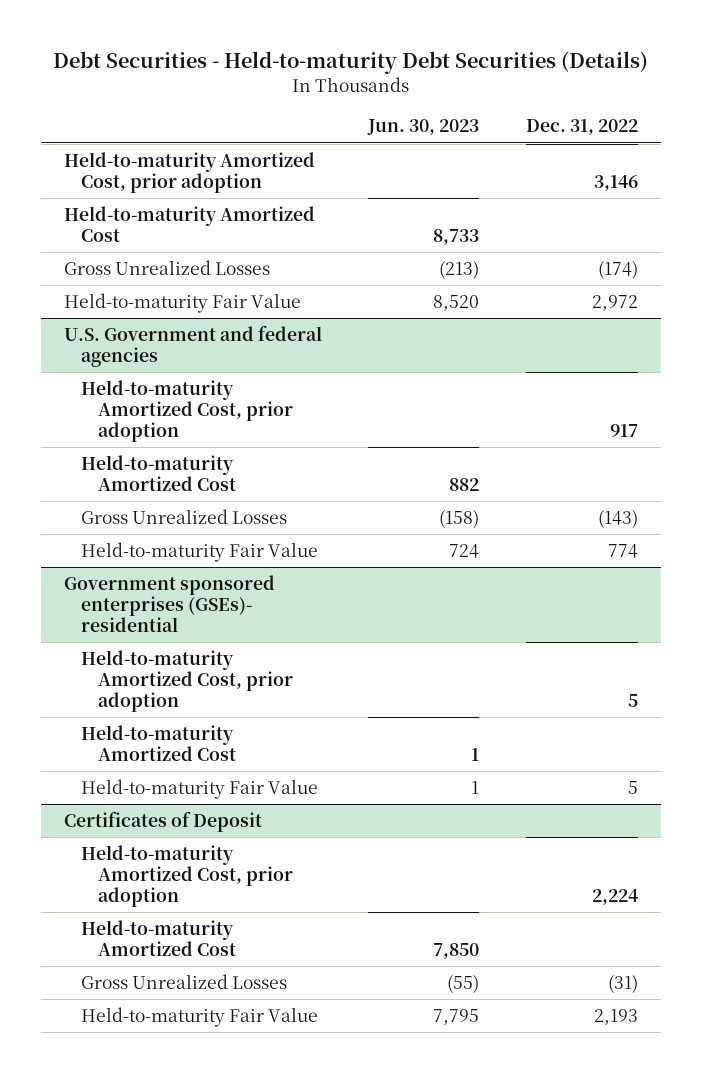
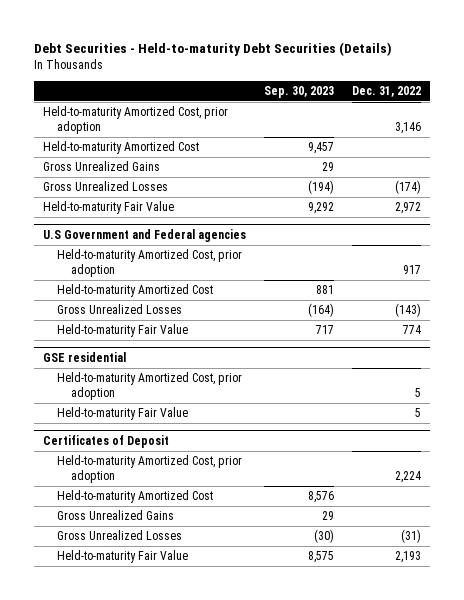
- | Jun. 30, 2023 | Dec. 31, 2022
+ | Sep. 30, 2023 | Dec. 31, 2022
+ Gross Unrealized Gains | 29 |
- U.S. Government and federal agencies
+ U.S Government and Federal agencies
- Government sponsored enterprises (GSEs)- residential
+ GSE residential
- Held-to-maturity Amortized Cost | 1 |
@ Certificates of Deposit
+ Gross Unrealized Gains | 29 |

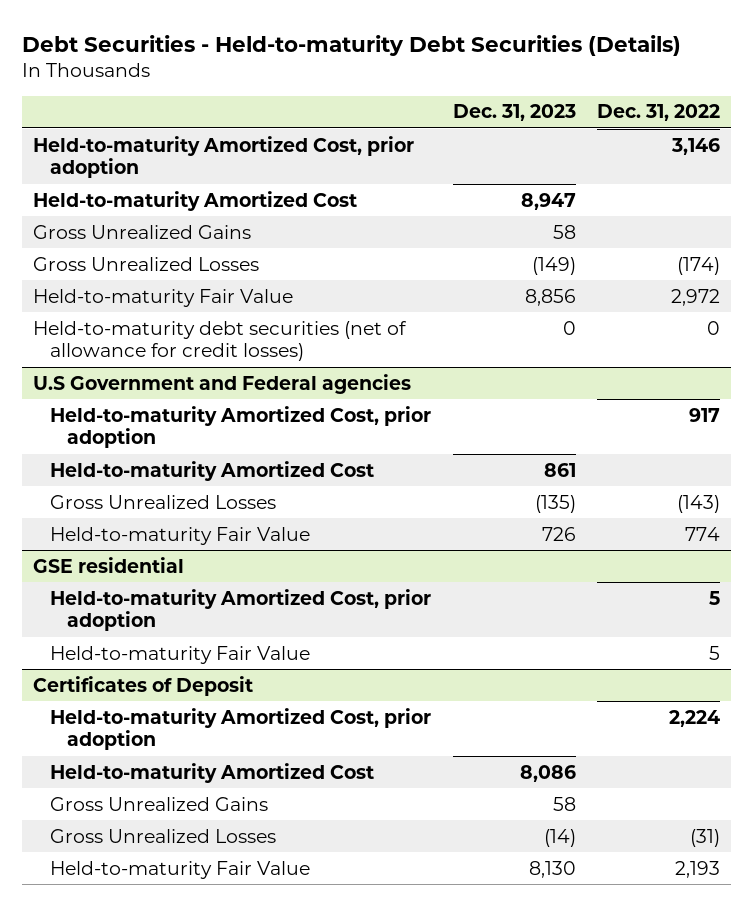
- | Sep. 30, 2023 | Dec. 31, 2022
+ | Dec. 31, 2023 | Dec. 31, 2022
+ Held-to-maturity debt securities (net of allowance for credit losses) | 0 | 0

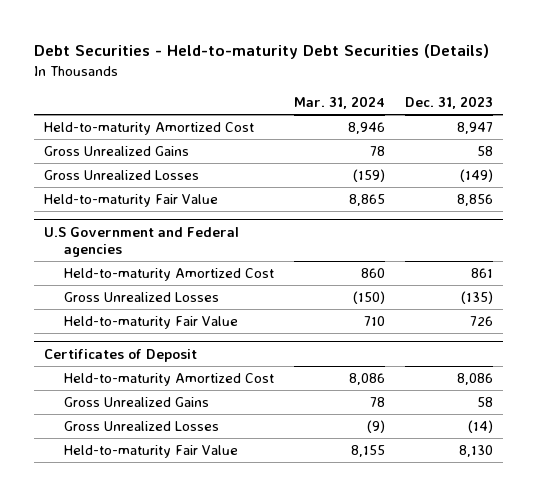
- | Dec. 31, 2023 | Dec. 31, 2022
+ | Mar. 31, 2024 | Dec. 31, 2023
- Held-to-maturity Amortized Cost, prior adoption | | 3,146
- Held-to-maturity debt securities (net of allowance for credit losses) | 0 | 0
@ U.S Government and Federal agencies
- Held-to-maturity Amortized Cost, prior adoption | | 917
- GSE residential
- Held-to-maturity Amortized Cost, prior adoption | | 5
- Held-to-maturity Fair Value | | 5
@ Certificates of Deposit
- Held-to-maturity Amortized Cost, prior adoption | | 2,224

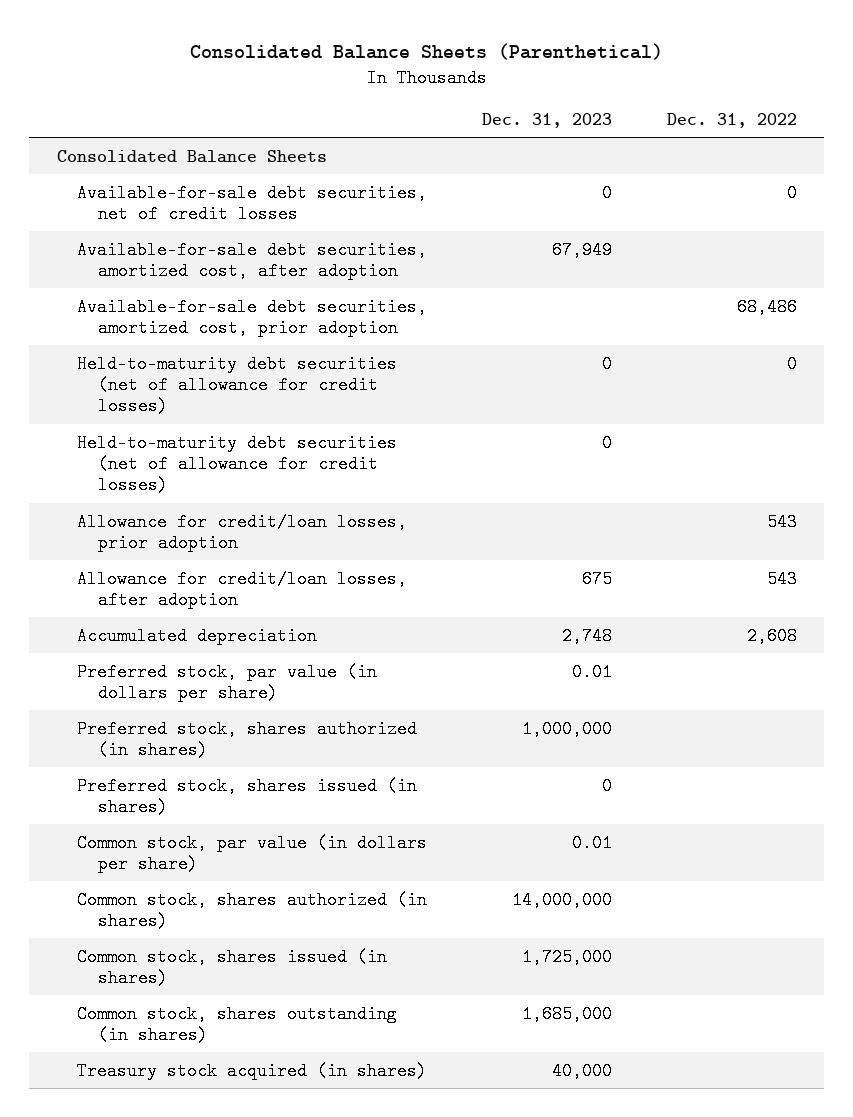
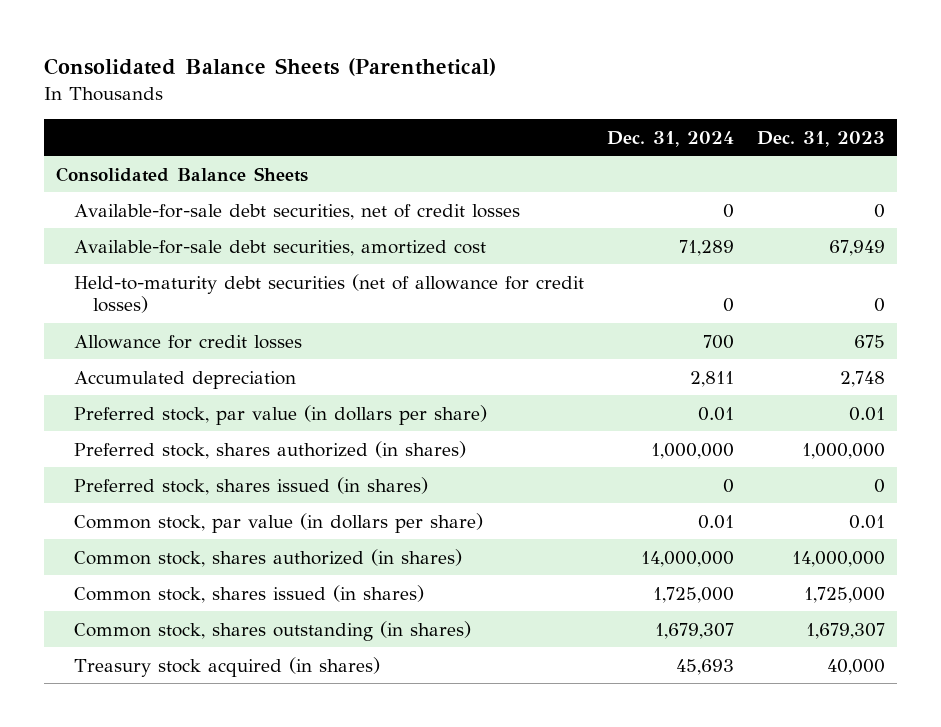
- | Dec. 31, 2023 | Dec. 31, 2022
+ | Dec. 31, 2024 | Dec. 31, 2023
- Available-for-sale debt securities, amortized cost, after adoption | 67,949 |
- Available-for-sale debt securities, amortized cost, prior adoption | | 68,486
- Held-to-maturity debt securities (net of allowance for credit losses) | 0 | 0
+ Available-for-sale debt securities, amortized cost | 71,289 | 67,949
- Allowance for credit/loan losses, prior adoption | | 543
- Allowance for credit/loan losses, after adoption | 675 | 543
+ Allowance for credit losses | 700 | 675
- Common stock, shares outstanding (in shares) | 1,685,000 |
+ Common stock, shares outstanding (in shares) | 1,679,307 | 1,679,307

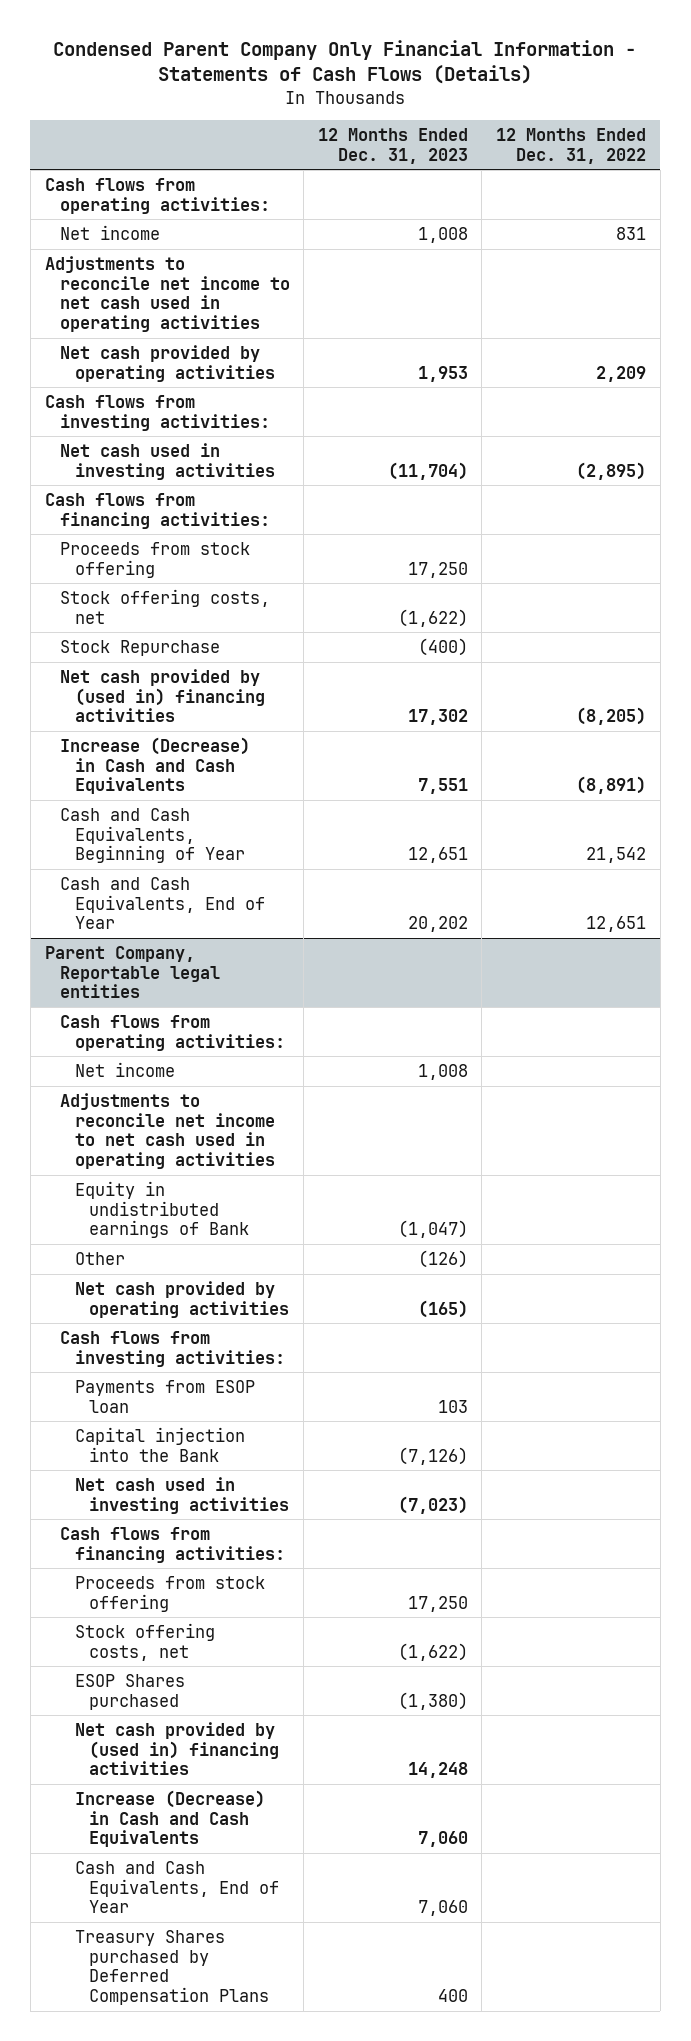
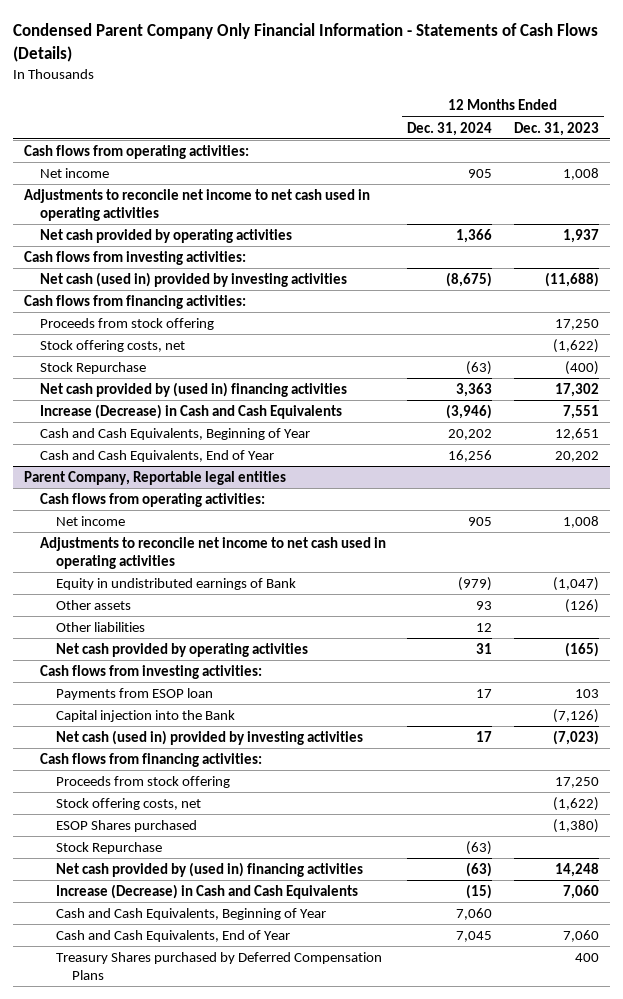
- | 12 Months Ended Dec. 31, 2023 | 12 Months Ended Dec. 31, 2022
+ | 12 Months Ended Dec. 31, 2024 | 12 Months Ended Dec. 31, 2023
- Net cash provided by operating activities | 1,953 | 2,209
+ Net cash provided by operating activities | 1,366 | 1,937
- Net cash used in investing activities | (11,704) | (2,895)
+ Net cash (used in) provided by investing activities | (8,675) | (11,688)
@ Parent Company, Reportable legal entities
- Other | (126) |
+ Other assets | 93 | (126)
+ Other liabilities | 12 |
- Net cash used in investing activities | (7,023) |
+ Net cash (used in) provided by investing activities | 17 | (7,023)
+ Stock Repurchase | (63) |
+ Cash and Cash Equivalents, Beginning of Year | 7,060 |

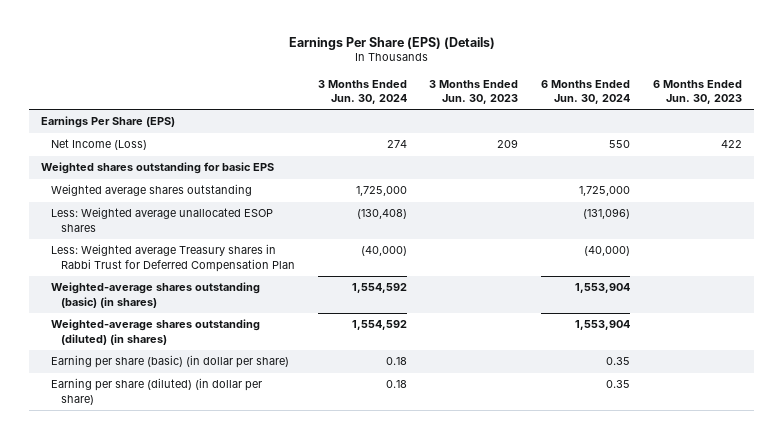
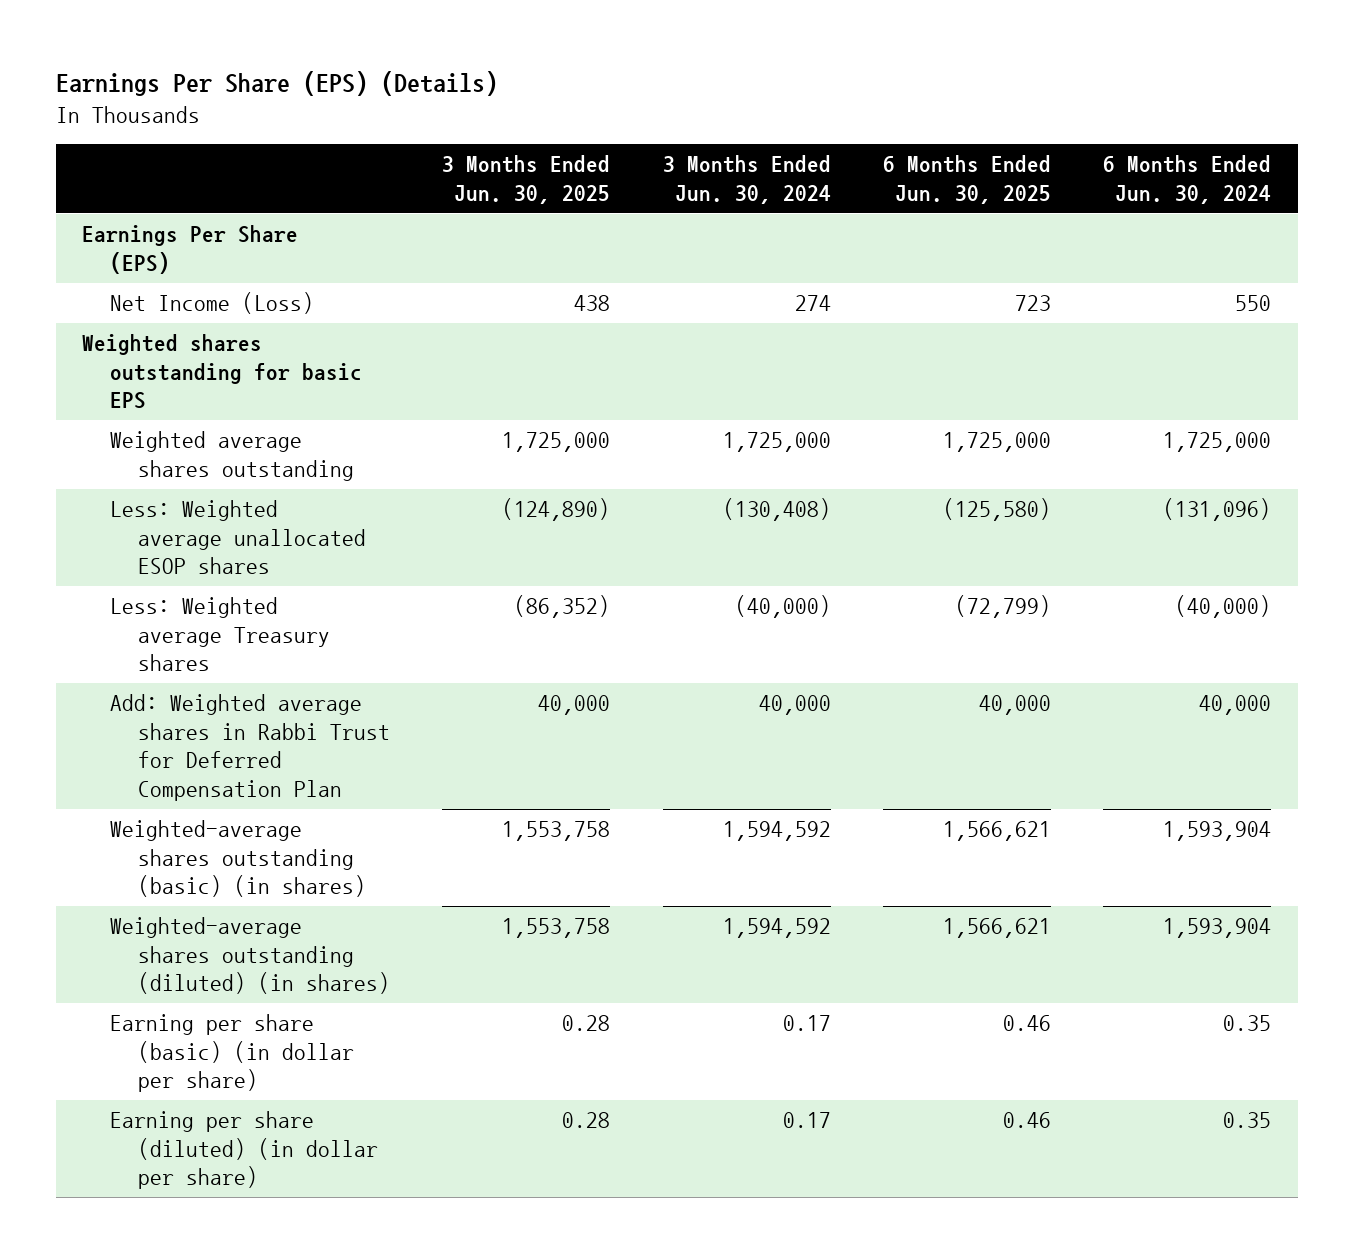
- | 3 Months Ended Jun. 30, 2024 | 3 Months Ended Jun. 30, 2023 | 6 Months Ended Jun. 30, 2024 | 6 Months Ended Jun. 30, 2023
+ | 3 Months Ended Jun. 30, 2025 | 3 Months Ended Jun. 30, 2024 | 6 Months Ended Jun. 30, 2025 | 6 Months Ended Jun. 30, 2024
- Less: Weighted average Treasury shares in Rabbi Trust for Deferred Compensation Plan | (40,000) | | (40,000) |
- Weighted-average shares outstanding (basic) (in shares) | 1,554,592 | | 1,553,904 |
- Weighted-average shares outstanding (diluted) (in shares) | 1,554,592 | | 1,553,904 |
- Earning per share (basic) (in dollar per share) | 0.18 | | 0.35 |
- Earning per share (diluted) (in dollar per share) | 0.18 | | 0.35 |
+ Less: Weighted average Treasury shares | (86,352) | (40,000) | (72,799) | (40,000)
+ Add: Weighted average shares in Rabbi Trust for Deferred Compensation Plan | 40,000 | 40,000 | 40,000 | 40,000
+ Weighted-average shares outstanding (basic) (in shares) | 1,553,758 | 1,594,592 | 1,566,621 | 1,593,904
+ Weighted-average shares outstanding (diluted) (in shares) | 1,553,758 | 1,594,592 | 1,566,621 | 1,593,904
+ Earning per share (basic) (in dollar per share) | 0.28 | 0.17 | 0.46 | 0.35
+ Earning per share (diluted) (in dollar per share) | 0.28 | 0.17 | 0.46 | 0.35

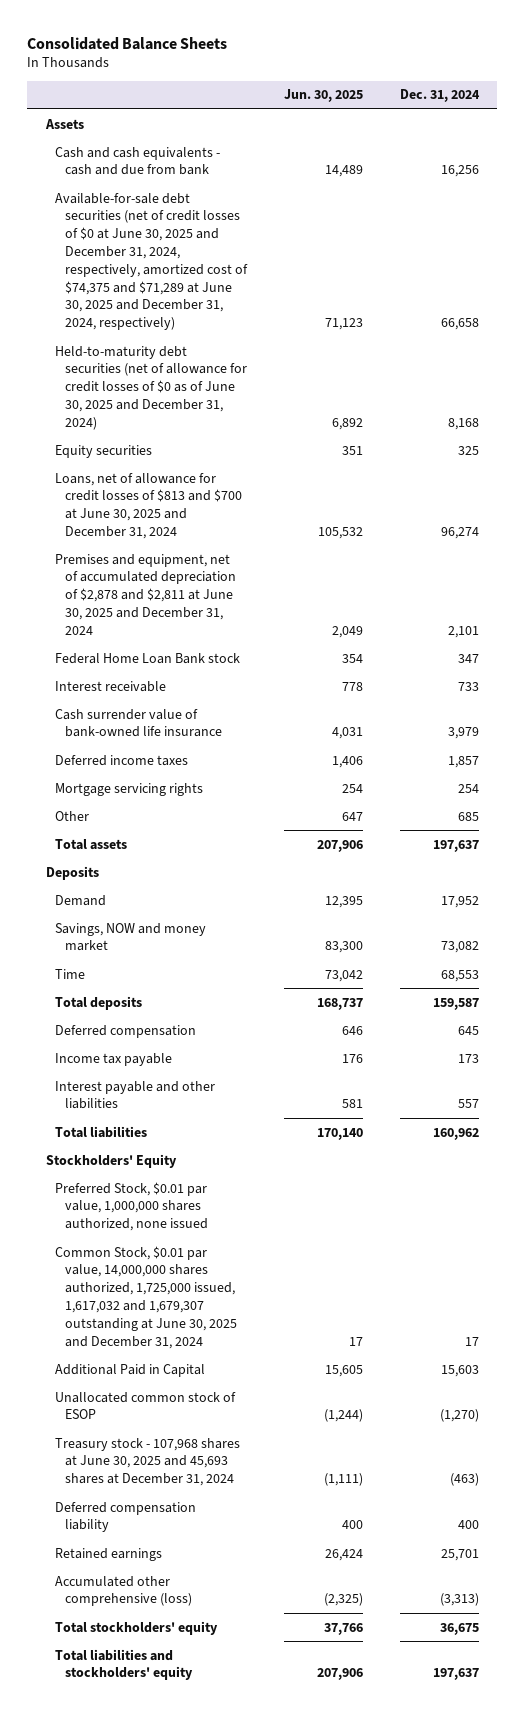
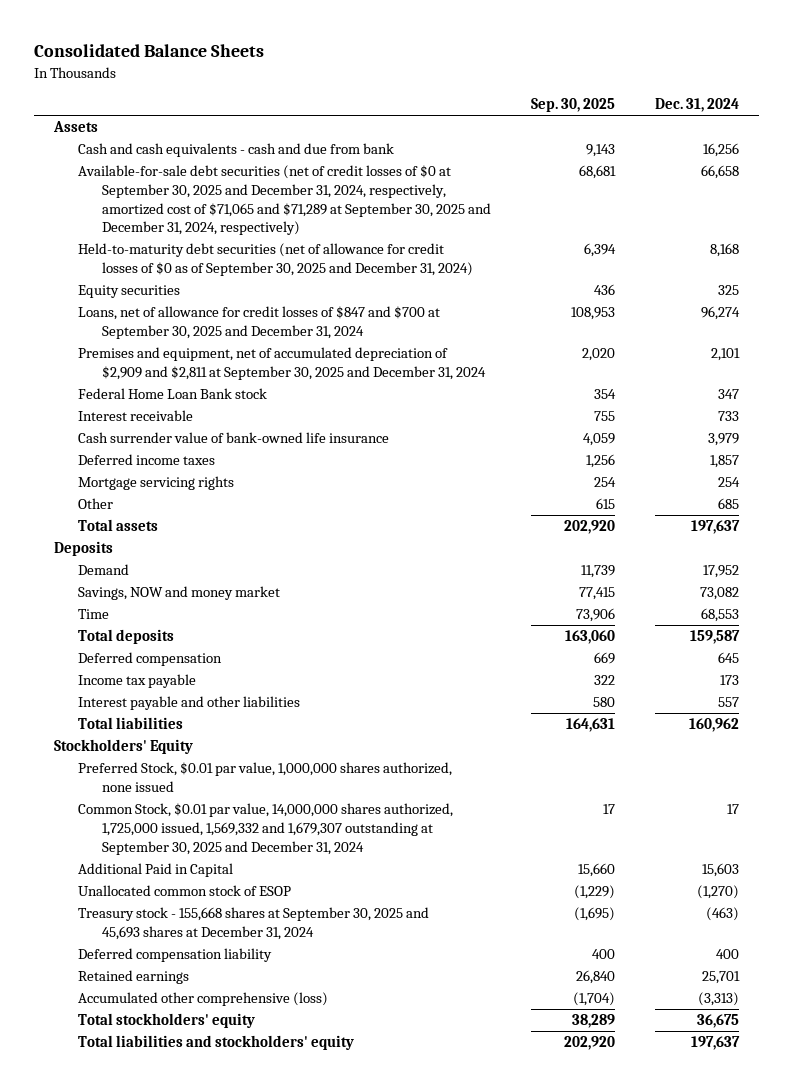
- | Jun. 30, 2025 | Dec. 31, 2024
+ | Sep. 30, 2025 | Dec. 31, 2024
- Available-for-sale debt securities (net of credit losses of $0 at June 30, 2025 and December 31, 2024, respectively, amortized cost of $74,375 and $71,289 at June 30, 2025 and December 31, 2024, respectively) | 71,123 | 66,658
- Held-to-maturity debt securities (net of allowance for credit losses of $0 as of June 30, 2025 and December 31, 2024) | 6,892 | 8,168
+ Available-for-sale debt securities (net of credit losses of $0 at September 30, 2025 and December 31, 2024, respectively, amortized cost of $71,065 and $71,289 at September 30, 2025 and December 31, 2024, respectively) | 68,681 | 66,658
+ Held-to-maturity debt securities (net of allowance for credit losses of $0 as of September 30, 2025 and December 31, 2024) | 6,394 | 8,168
- Loans, net of allowance for credit losses of $813 and $700 at June 30, 2025 and December 31, 2024 | 105,532 | 96,274
- Premises and equipment, net of accumulated depreciation of $2,878 and $2,811 at June 30, 2025 and December 31, 2024 | 2,049 | 2,101
+ Loans, net of allowance for credit losses of $847 and $700 at September 30, 2025 and December 31, 2024 | 108,953 | 96,274
+ Premises and equipment, net of accumulated depreciation of $2,909 and $2,811 at September 30, 2025 and December 31, 2024 | 2,020 | 2,101
- Common Stock, $0.01 par value, 14,000,000 shares authorized, 1,725,000 issued, 1,617,032 and 1,679,307 outstanding at June 30, 2025 and December 31, 2024 | 17 | 17
+ Common Stock, $0.01 par value, 14,000,000 shares authorized, 1,725,000 issued, 1,569,332 and 1,679,307 outstanding at September 30, 2025 and December 31, 2024 | 17 | 17
- Treasury stock - 107,968 shares at June 30, 2025 and 45,693 shares at December 31, 2024 | (1,111) | (463)
+ Treasury stock - 155,668 shares at September 30, 2025 and 45,693 shares at December 31, 2024 | (1,695) | (463)

